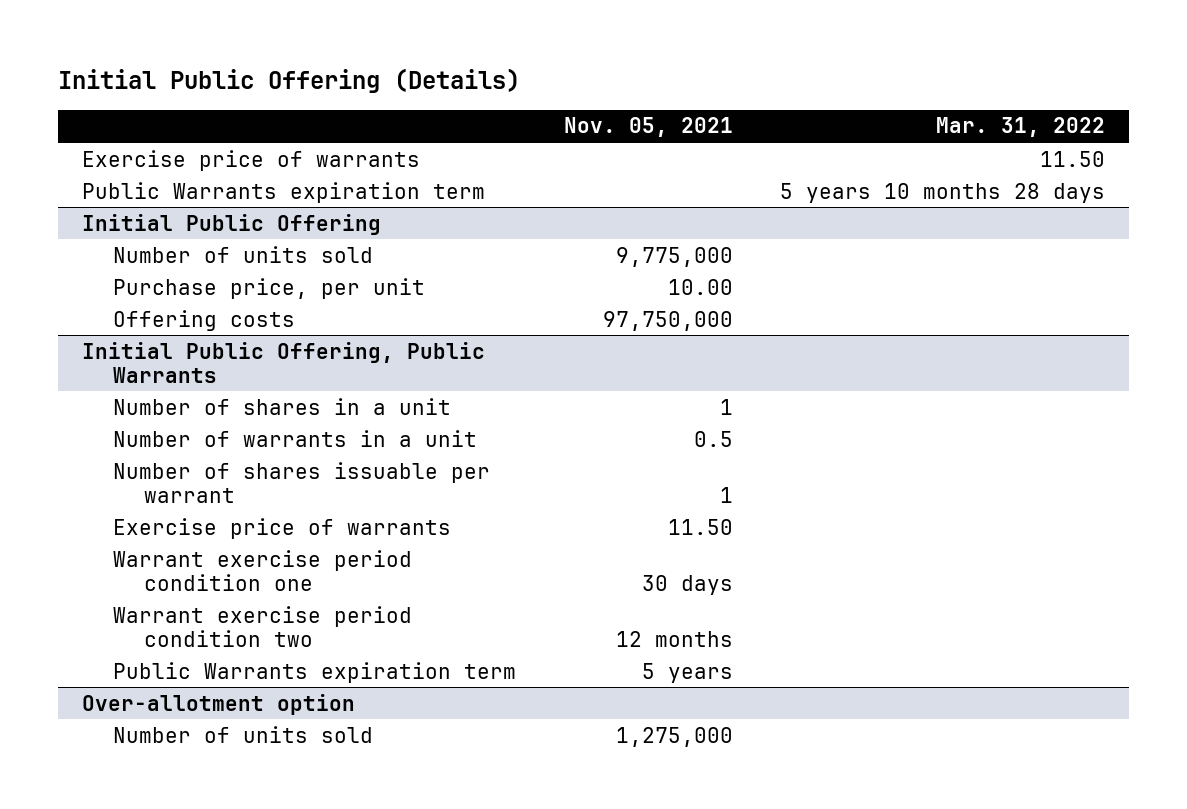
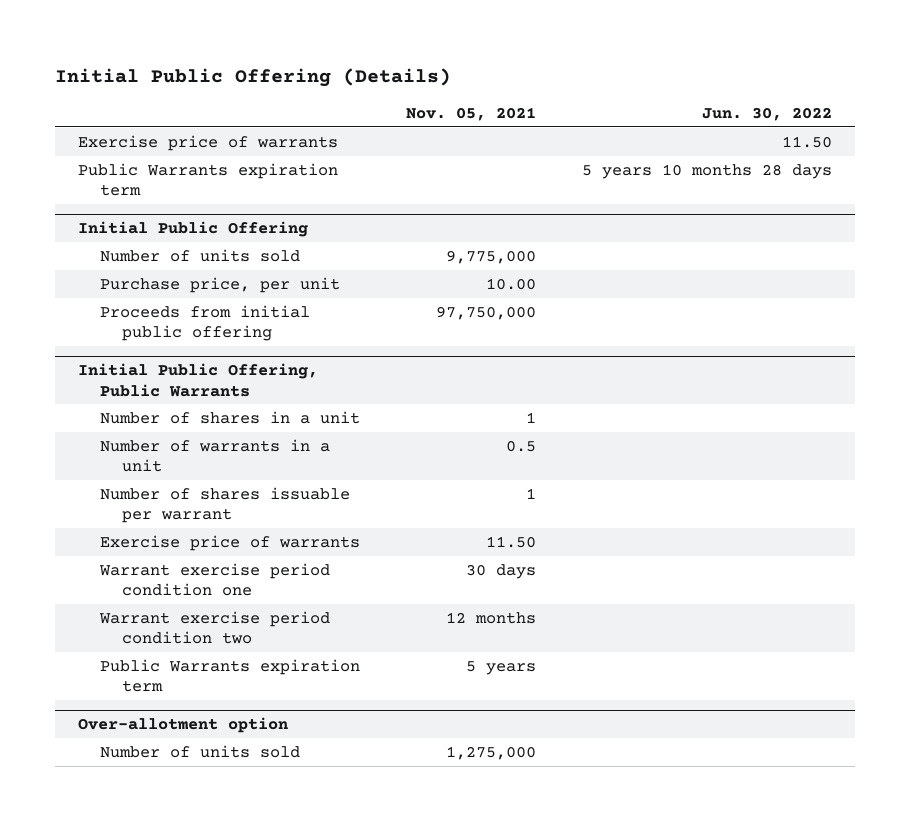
- | Nov. 05, 2021 | Mar. 31, 2022
+ | Nov. 05, 2021 | Jun. 30, 2022
@ Initial Public Offering
- Offering costs | 97,750,000 |
+ Proceeds from initial public offering | 97,750,000 |

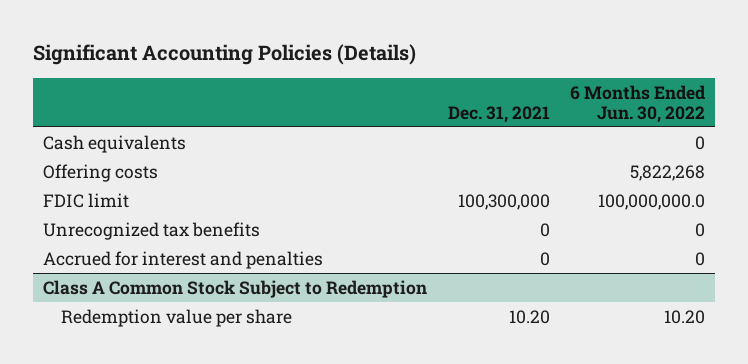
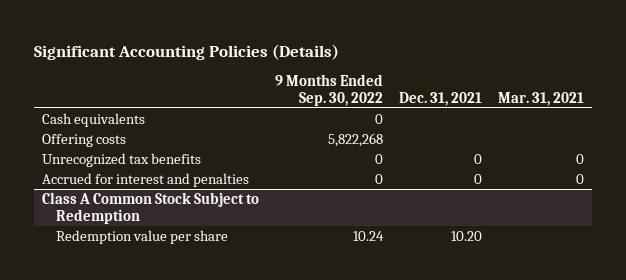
- | Dec. 31, 2021 | 6 Months Ended Jun. 30, 2022
+ | 9 Months Ended Sep. 30, 2022 | Dec. 31, 2021 | Mar. 31, 2021
- FDIC limit | 100,300,000 | 100,000,000.0

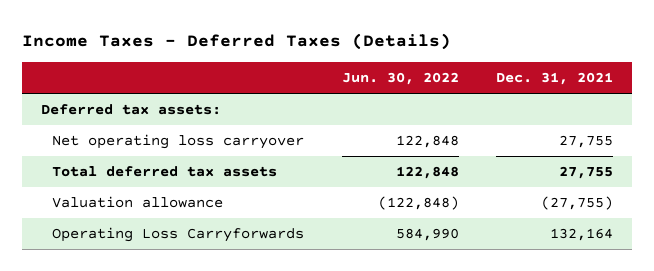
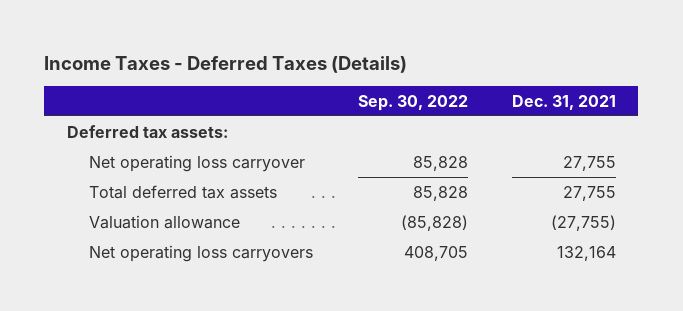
- | Jun. 30, 2022 | Dec. 31, 2021
+ | Sep. 30, 2022 | Dec. 31, 2021
- Operating Loss Carryforwards | 584,990 | 132,164
+ Net operating loss carryovers | 408,705 | 132,164

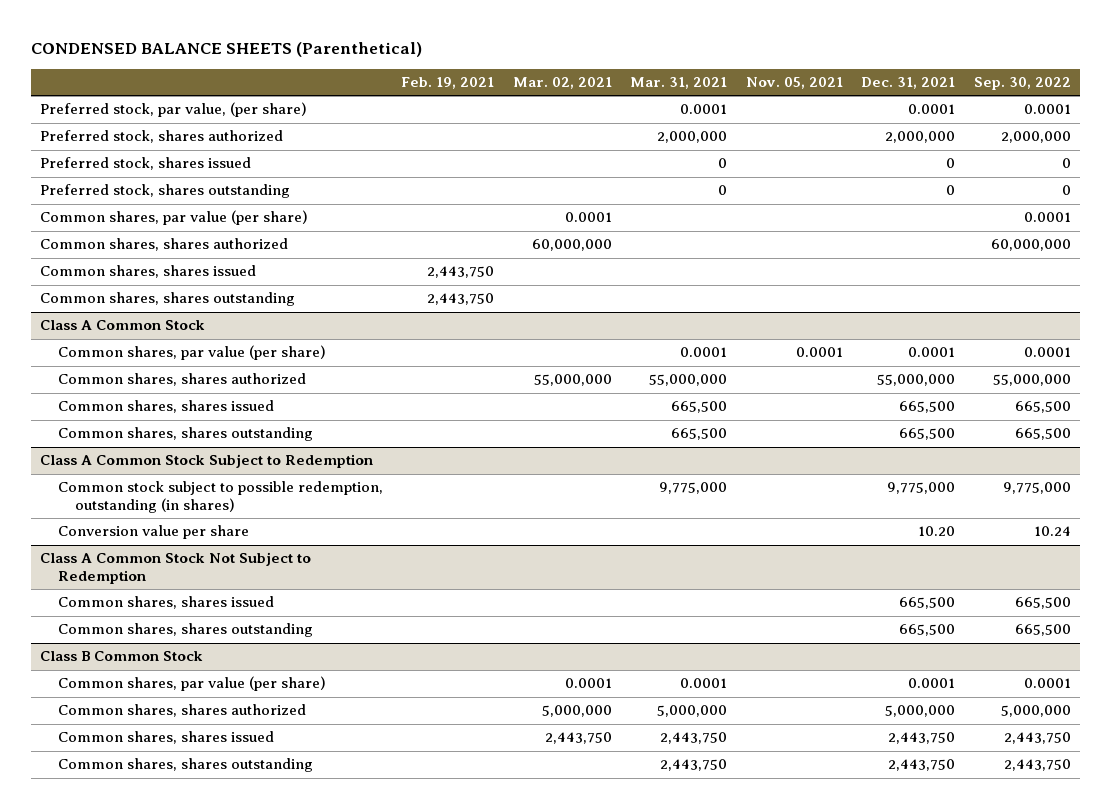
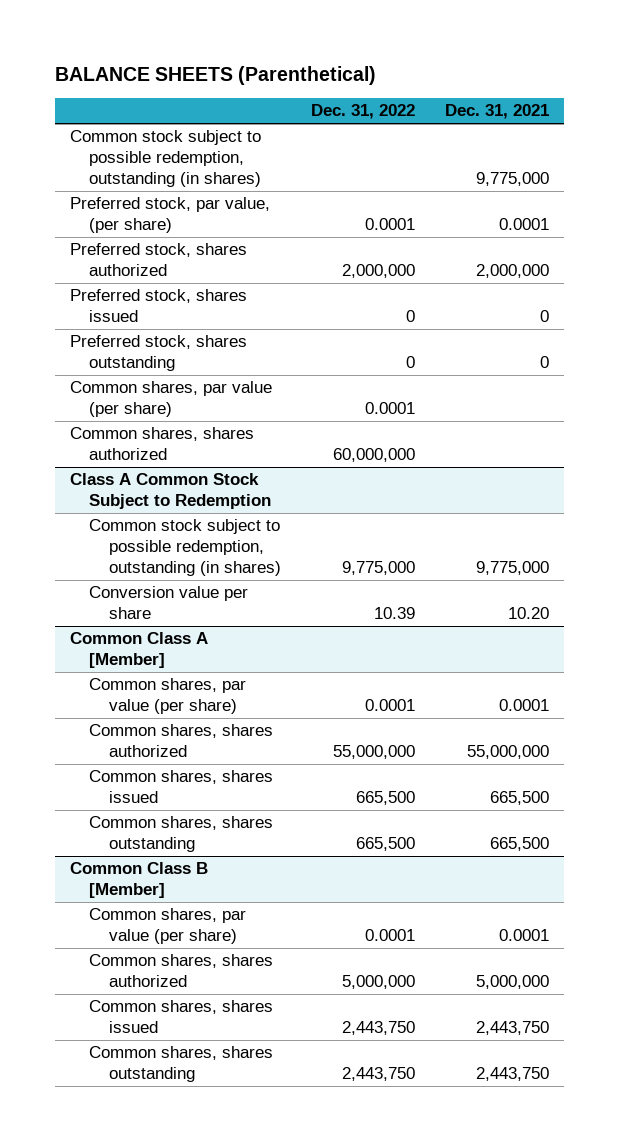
- CONDENSED BALANCE SHEETS (Parenthetical)
+ BALANCE SHEETS (Parenthetical)
- | Feb. 19, 2021 | Mar. 02, 2021 | Mar. 31, 2021 | Nov. 05, 2021 | Dec. 31, 2021 | Sep. 30, 2022
+ | Dec. 31, 2022 | Dec. 31, 2021
+ Common stock subject to possible redemption, outstanding (in shares) | | 9,775,000
- Common shares, shares issued | 2,443,750 | | | | |
- Common shares, shares outstanding | 2,443,750 | | | | |
- Class A Common Stock
- Common shares, par value (per share) | | | 0.0001 | 0.0001 | 0.0001 | 0.0001
- Common shares, shares authorized | | 55,000,000 | 55,000,000 | | 55,000,000 | 55,000,000
- Common shares, shares issued | | | 665,500 | | 665,500 | 665,500
- Common shares, shares outstanding | | | 665,500 | | 665,500 | 665,500
- Class A Common Stock Not Subject to Redemption
+ Common Class A [Member]
+ Common shares, par value (per share) | 0.0001 | 0.0001
+ Common shares, shares authorized | 55,000,000 | 55,000,000
- Class B Common Stock
+ Common Class B [Member]

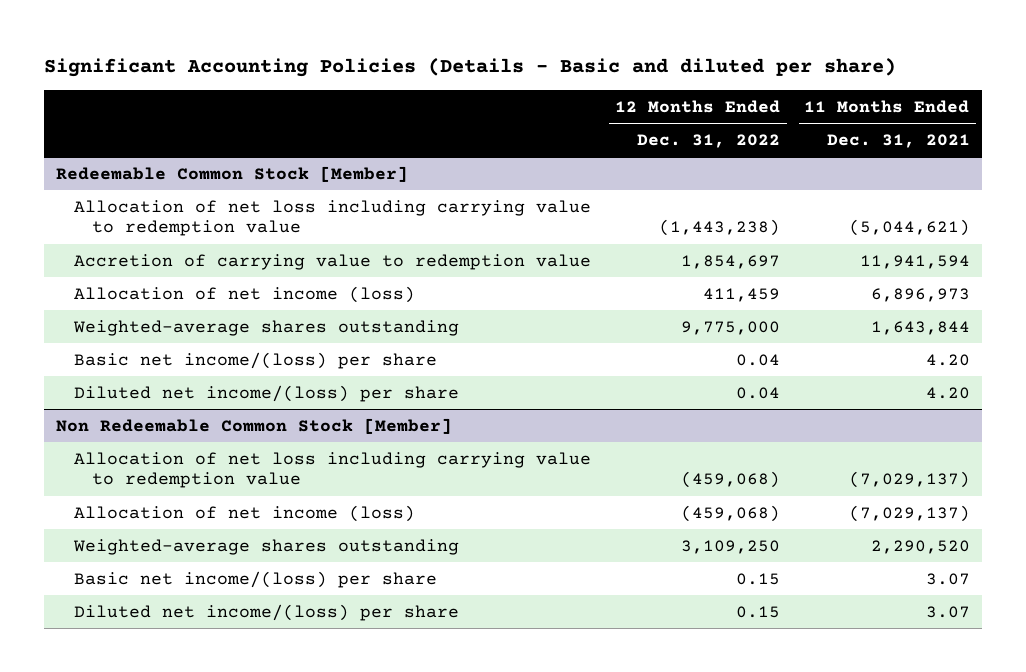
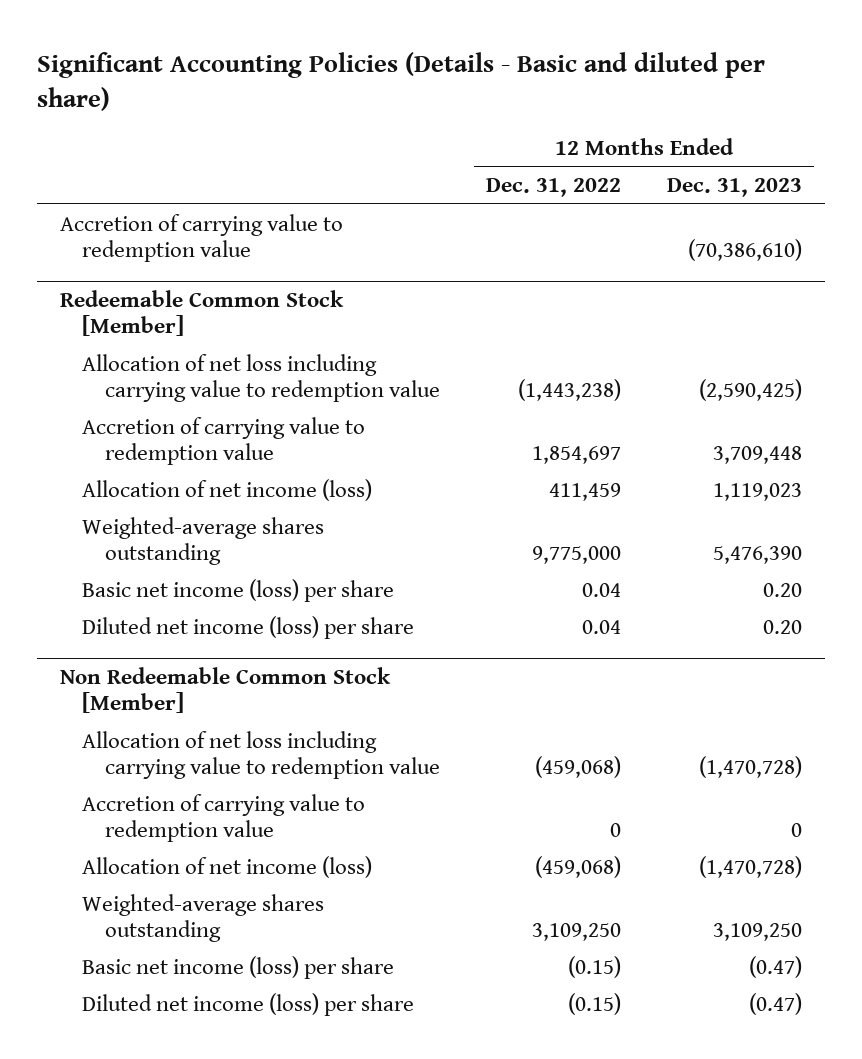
- | 12 Months Ended Dec. 31, 2022 | 11 Months Ended Dec. 31, 2021
+ | 12 Months Ended Dec. 31, 2022 | 12 Months Ended Dec. 31, 2023
+ Accretion of carrying value to redemption value | | (70,386,610)
@ Redeemable Common Stock [Member]
- Basic net income/(loss) per share | 0.04 | 4.20
- Diluted net income/(loss) per share | 0.04 | 4.20
+ Basic net income (loss) per share | 0.04 | 0.20
+ Diluted net income (loss) per share | 0.04 | 0.20
@ Non Redeemable Common Stock [Member]
+ Accretion of carrying value to redemption value | 0 | 0
- Basic net income/(loss) per share | 0.15 | 3.07
- Diluted net income/(loss) per share | 0.15 | 3.07
+ Basic net income (loss) per share | (0.15) | (0.47)
+ Diluted net income (loss) per share | (0.15) | (0.47)

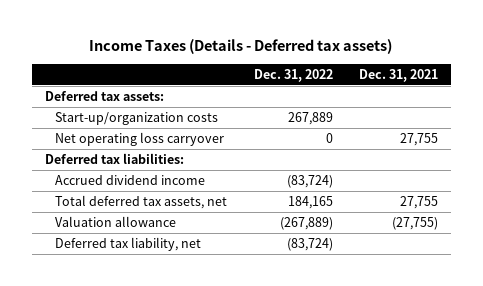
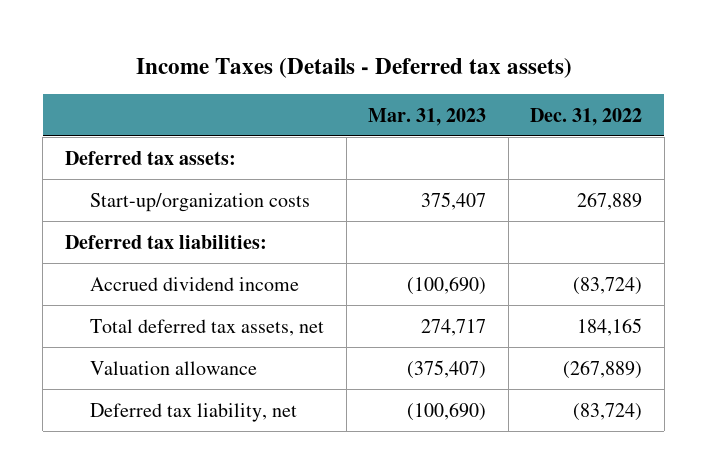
- | Dec. 31, 2022 | Dec. 31, 2021
+ | Mar. 31, 2023 | Dec. 31, 2022
- Net operating loss carryover | 0 | 27,755

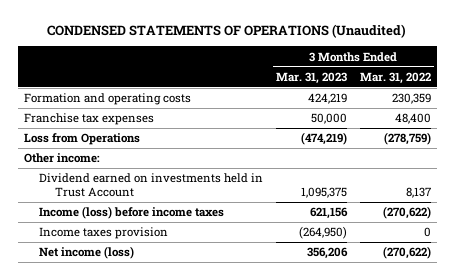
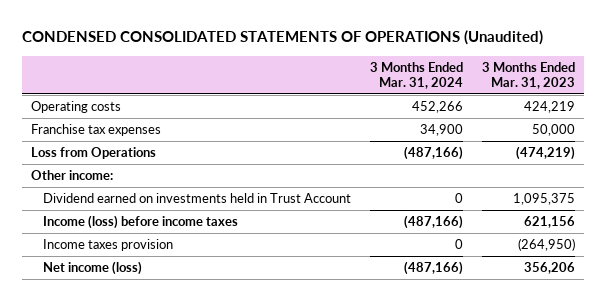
- CONDENSED STATEMENTS OF OPERATIONS (Unaudited)
+ CONDENSED CONSOLIDATED STATEMENTS OF OPERATIONS (Unaudited)
- | 3 Months Ended Mar. 31, 2023 | 3 Months Ended Mar. 31, 2022
+ | 3 Months Ended Mar. 31, 2024 | 3 Months Ended Mar. 31, 2023
- Formation and operating costs | 424,219 | 230,359
+ Operating costs | 452,266 | 424,219

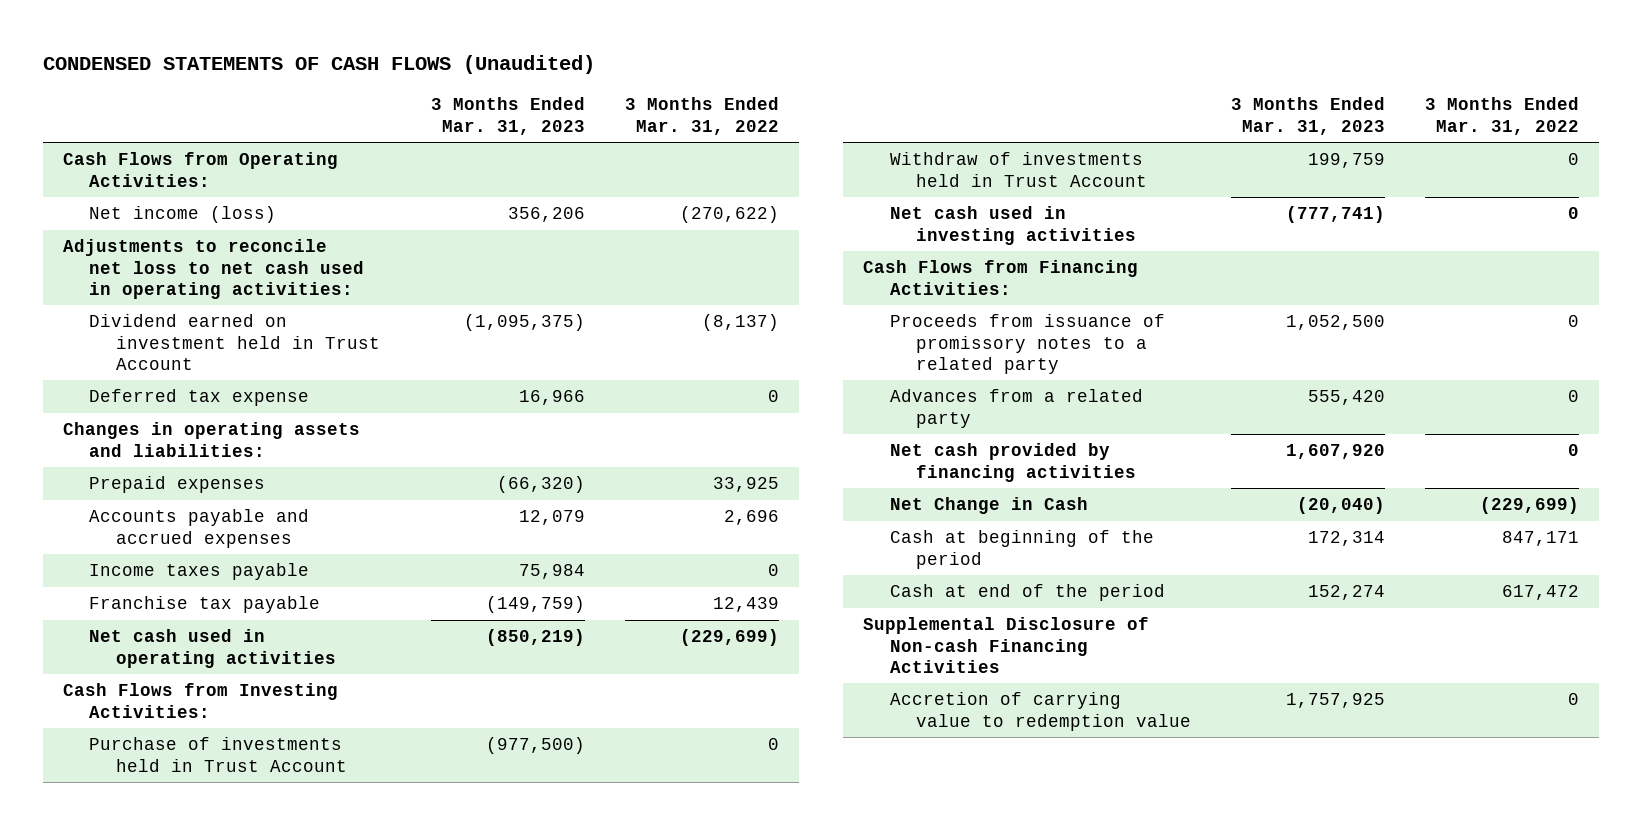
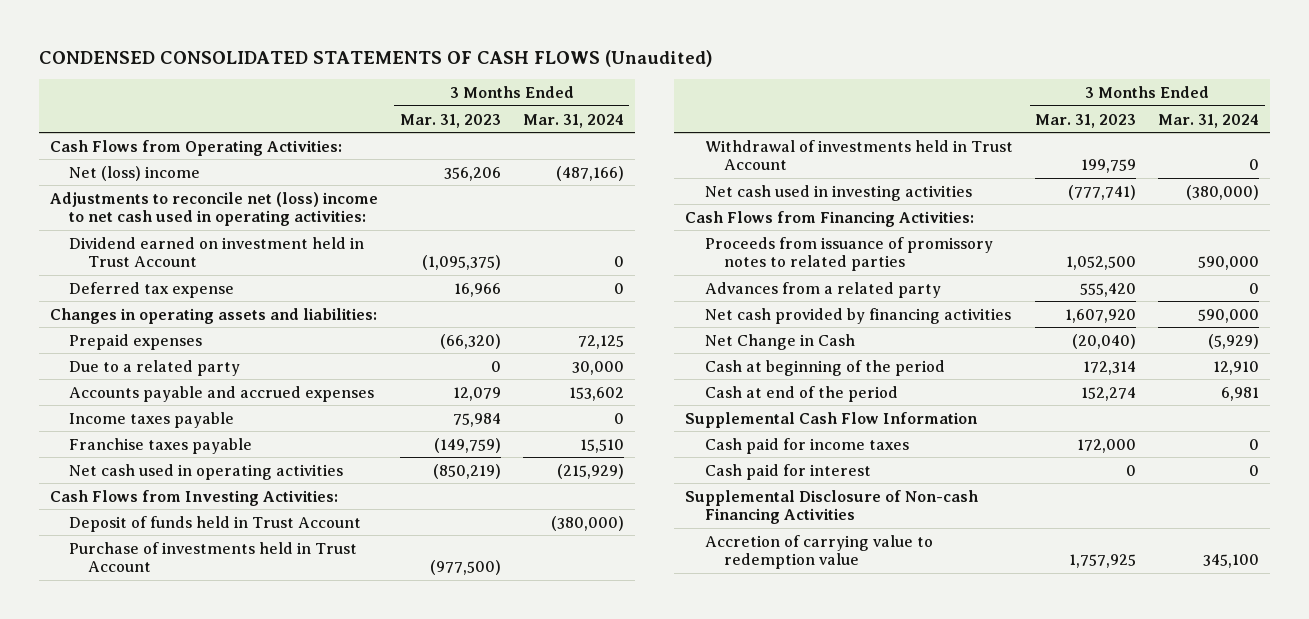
- CONDENSED STATEMENTS OF CASH FLOWS (Unaudited)
+ CONDENSED CONSOLIDATED STATEMENTS OF CASH FLOWS (Unaudited)
- | 3 Months Ended Mar. 31, 2023 | 3 Months Ended Mar. 31, 2022
+ | 3 Months Ended Mar. 31, 2023 | 3 Months Ended Mar. 31, 2024
- Net income (loss) | 356,206 | (270,622)
- Adjustments to reconcile net loss to net cash used in operating activities:
+ Net (loss) income | 356,206 | (487,166)
+ Adjustments to reconcile net (loss) income to net cash used in operating activities:
+ Due to a related party | 0 | 30,000
- Franchise tax payable | (149,759) | 12,439
+ Franchise taxes payable | (149,759) | 15,510
+ Deposit of funds held in Trust Account | | (380,000)
- Withdraw of investments held in Trust Account | 199,759 | 0
+ Withdrawal of investments held in Trust Account | 199,759 | 0
- Proceeds from issuance of promissory notes to a related party | 1,052,500 | 0
+ Proceeds from issuance of promissory notes to related parties | 1,052,500 | 590,000
+ Supplemental Cash Flow Information
+ Cash paid for income taxes | 172,000 | 0
+ Cash paid for interest | 0 | 0

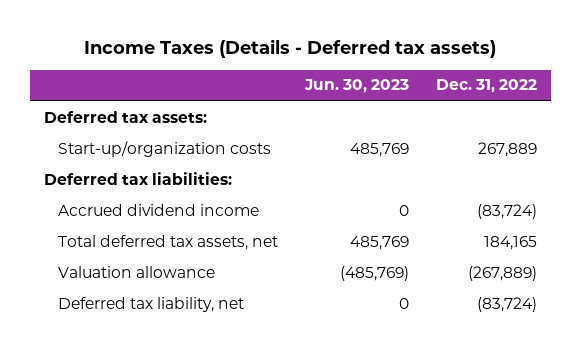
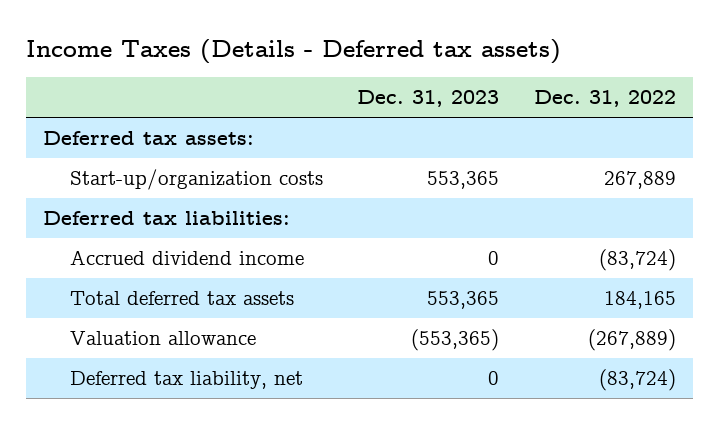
- | Jun. 30, 2023 | Dec. 31, 2022
+ | Dec. 31, 2023 | Dec. 31, 2022
- Total deferred tax assets, net | 485,769 | 184,165
+ Total deferred tax assets | 553,365 | 184,165

